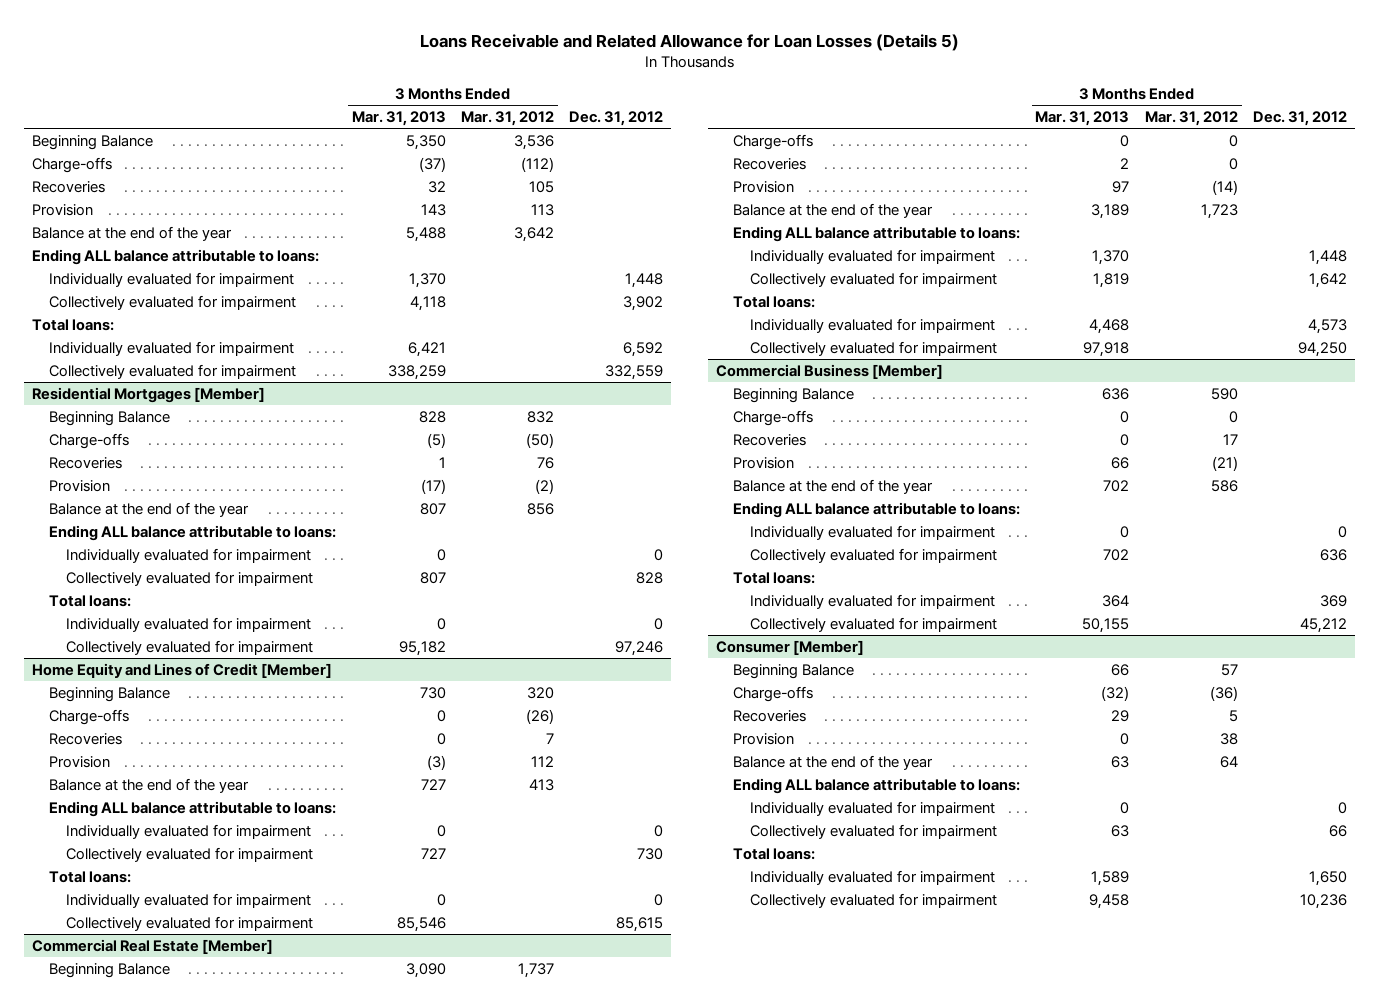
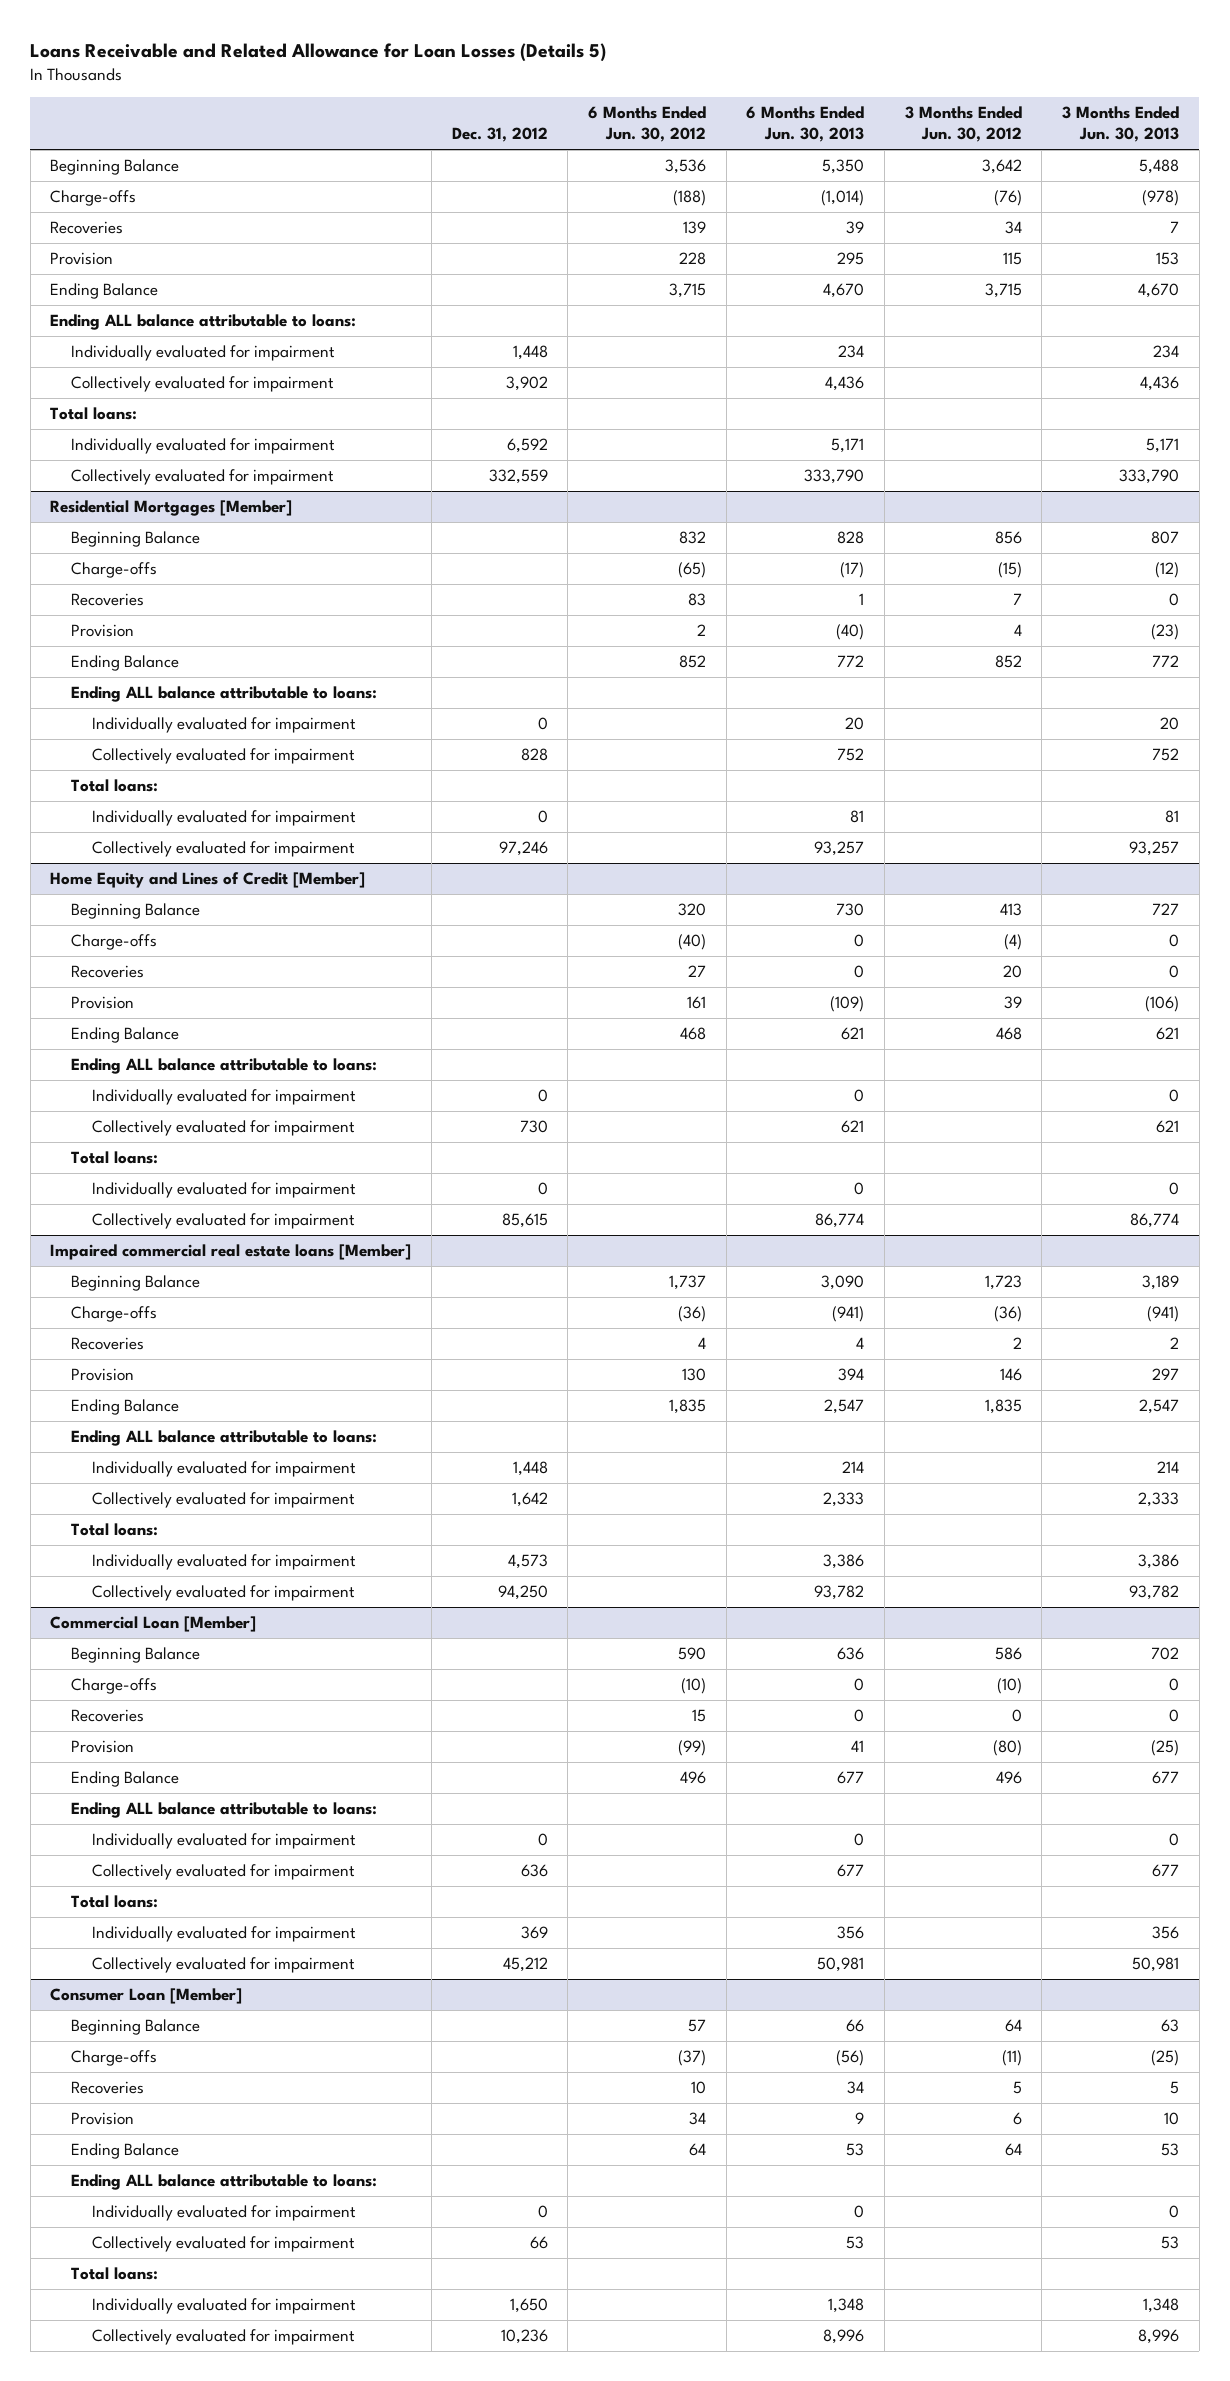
- | 3 Months Ended Mar. 31, 2013 | 3 Months Ended Mar. 31, 2012 | Dec. 31, 2012
+ | Dec. 31, 2012 | 6 Months Ended Jun. 30, 2012 | 6 Months Ended Jun. 30, 2013 | 3 Months Ended Jun. 30, 2012 | 3 Months Ended Jun. 30, 2013
- Balance at the end of the year | 5,488 | 3,642 |
+ Ending Balance | | 3,715 | 4,670 | 3,715 | 4,670
@ Residential Mortgages [Member]
- Balance at the end of the year | 807 | 856 |
+ Ending Balance | | 852 | 772 | 852 | 772
@ Home Equity and Lines of Credit [Member]
- Balance at the end of the year | 727 | 413 |
+ Ending Balance | | 468 | 621 | 468 | 621
- Commercial Real Estate [Member]
+ Impaired commercial real estate loans [Member]
- Balance at the end of the year | 3,189 | 1,723 |
+ Ending Balance | | 1,835 | 2,547 | 1,835 | 2,547
- Commercial Business [Member]
+ Commercial Loan [Member]
- Balance at the end of the year | 702 | 586 |
+ Ending Balance | | 496 | 677 | 496 | 677
- Consumer [Member]
+ Consumer Loan [Member]
- Balance at the end of the year | 63 | 64 |
+ Ending Balance | | 64 | 53 | 64 | 53

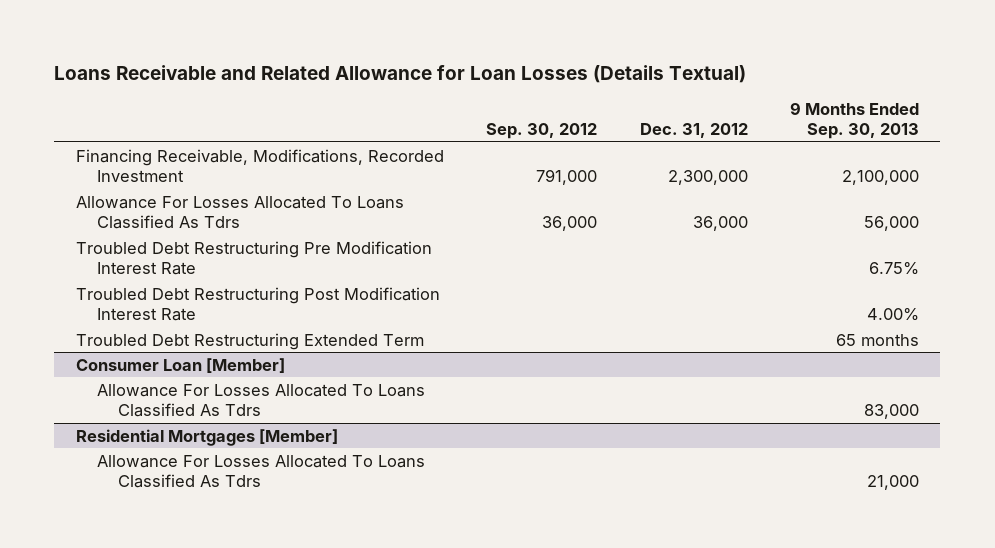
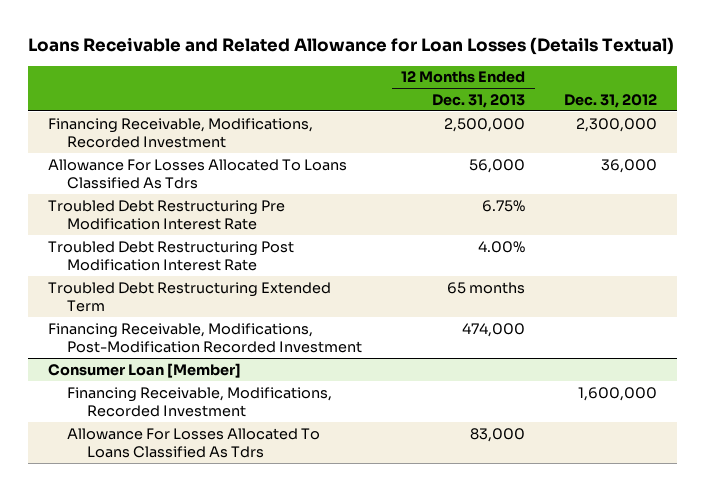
- | Sep. 30, 2012 | Dec. 31, 2012 | 9 Months Ended Sep. 30, 2013
+ | 12 Months Ended Dec. 31, 2013 | Dec. 31, 2012
+ Financing Receivable, Modifications, Post-Modification Recorded Investment | 474,000 |
@ Consumer Loan [Member]
+ Financing Receivable, Modifications, Recorded Investment | | 1,600,000
- Residential Mortgages [Member]
- Allowance For Losses Allocated To Loans Classified As Tdrs | | | 21,000

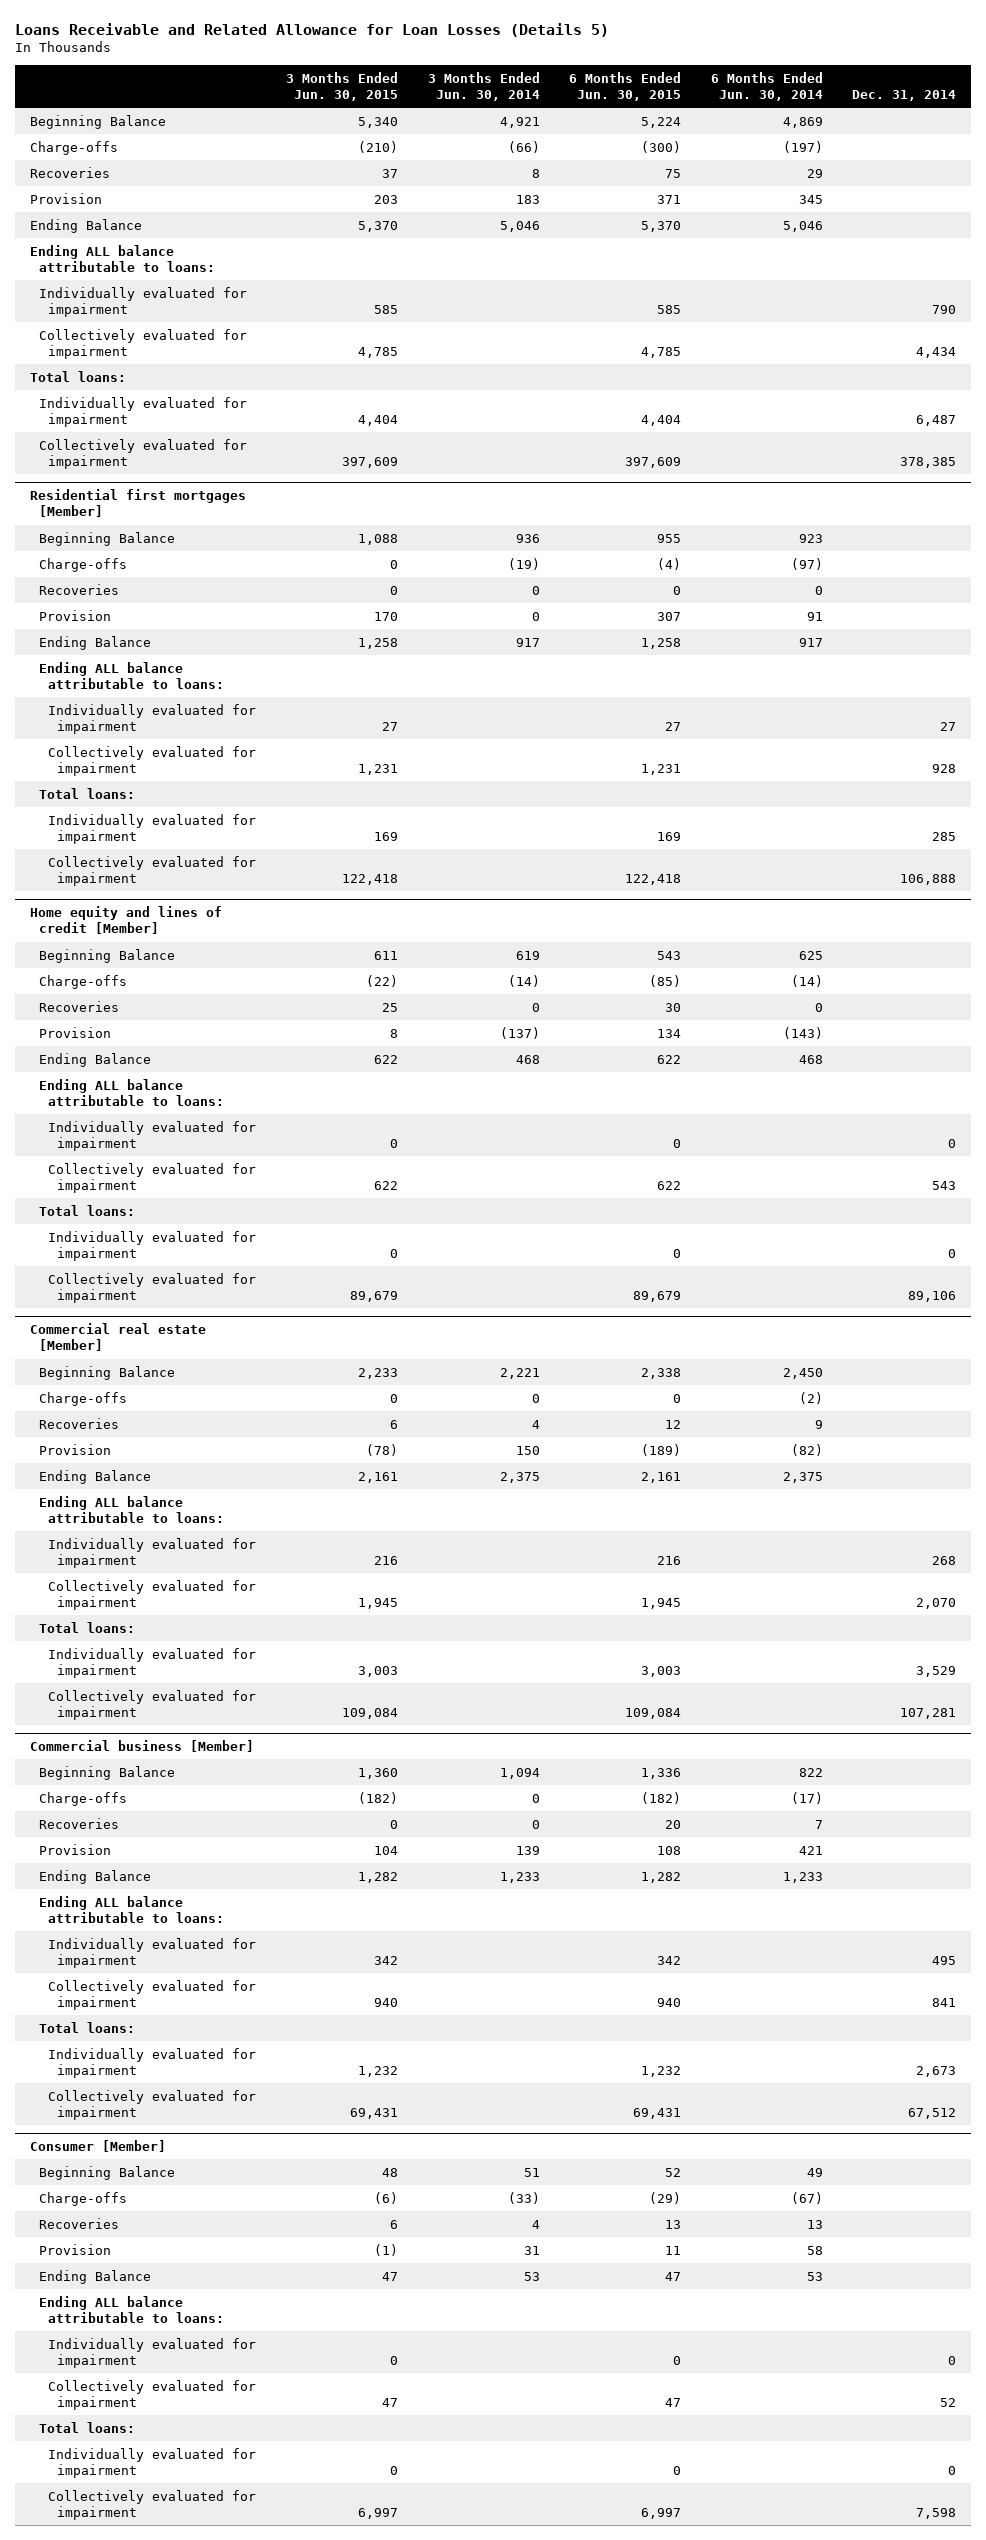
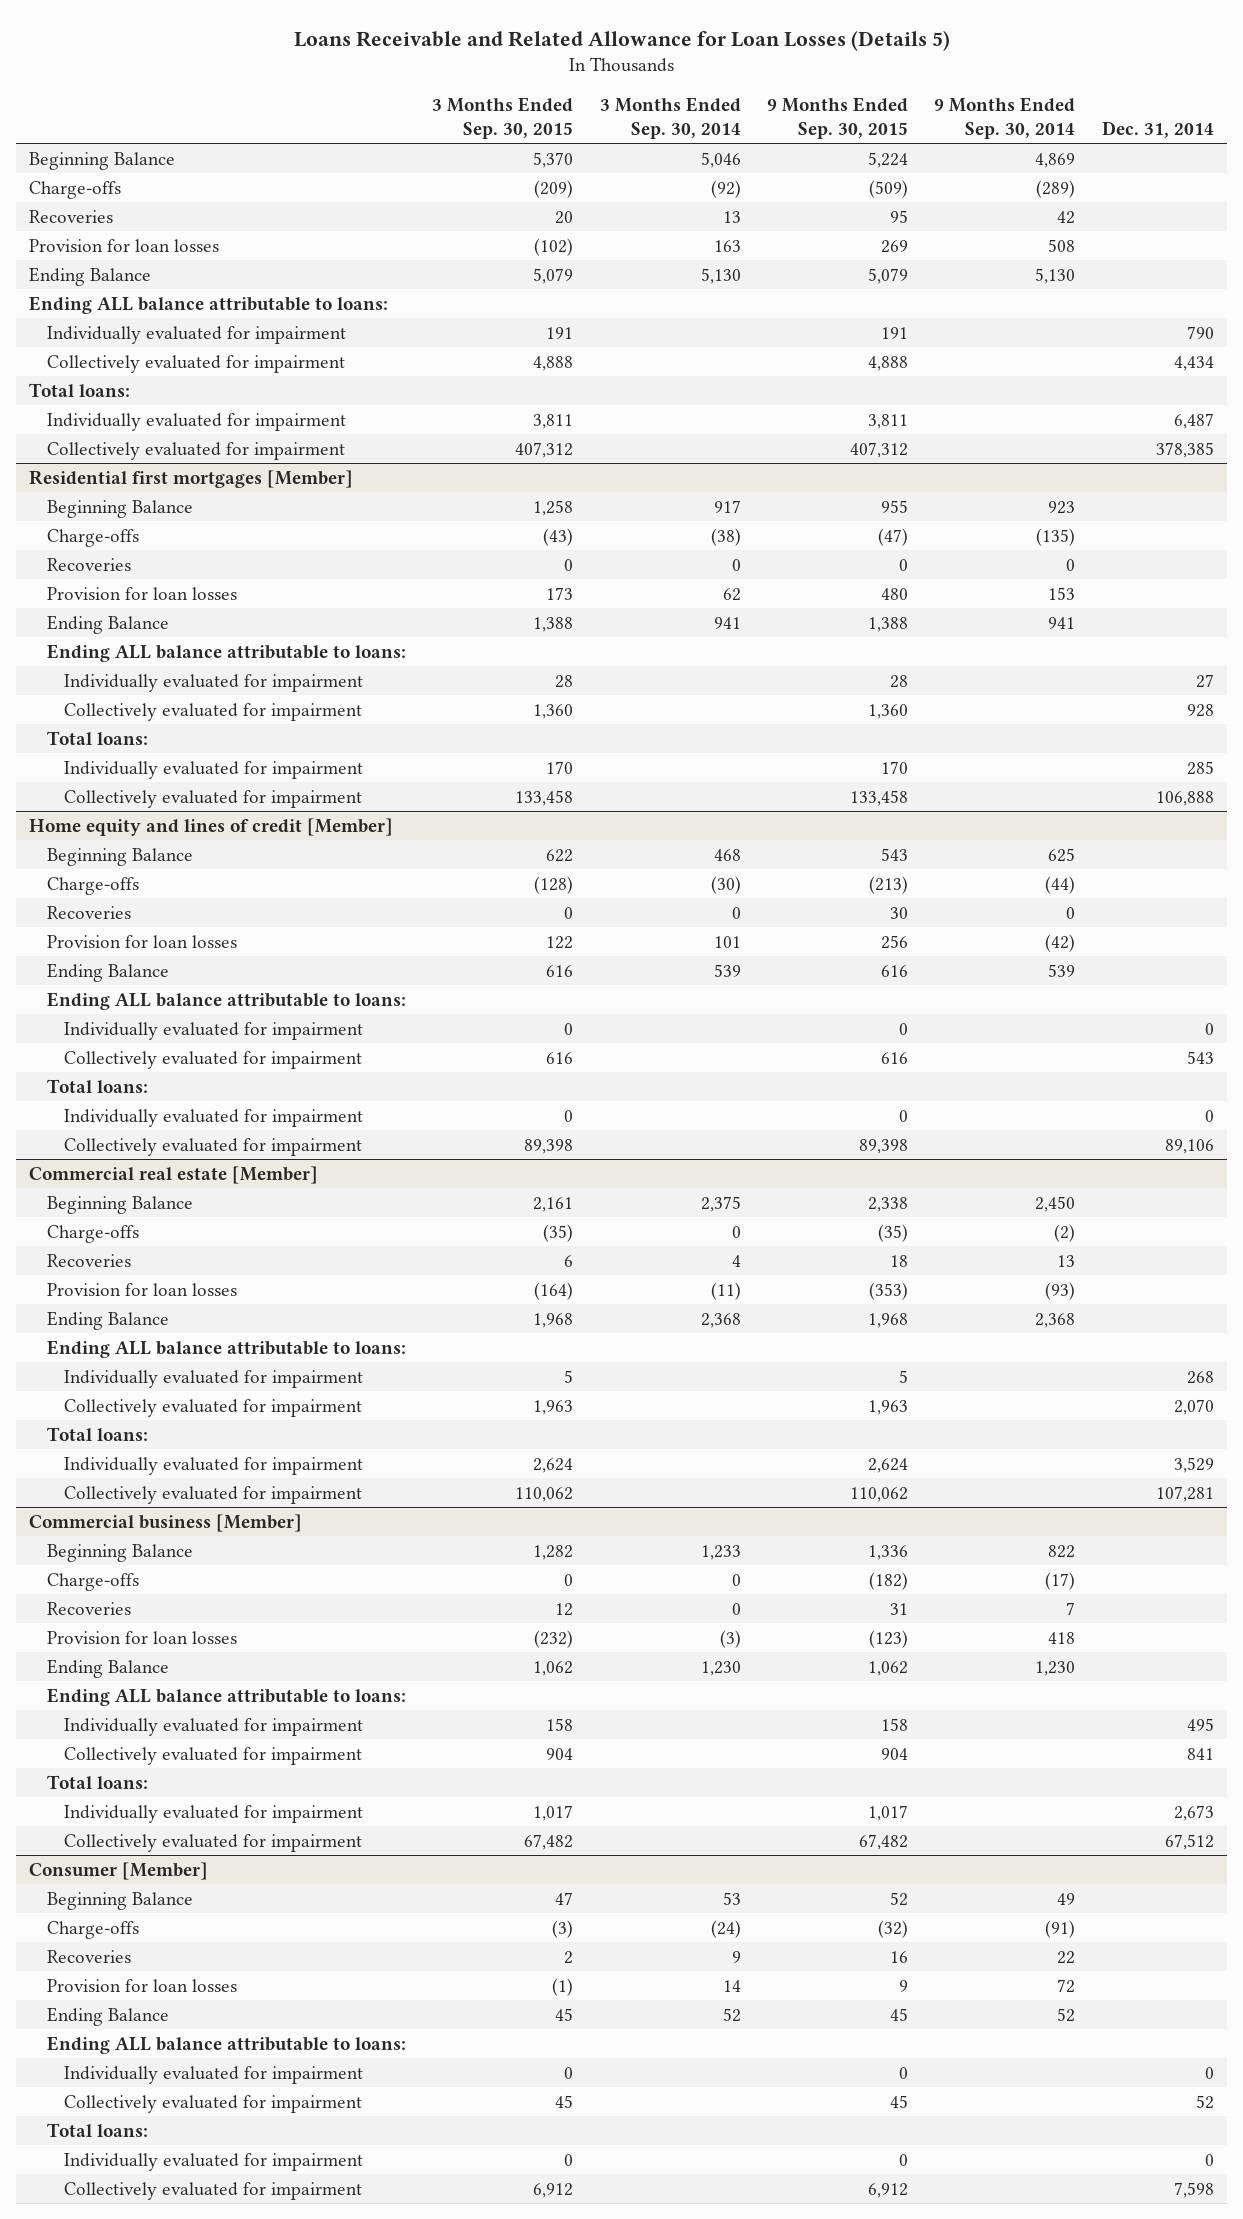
- | 3 Months Ended Jun. 30, 2015 | 3 Months Ended Jun. 30, 2014 | 6 Months Ended Jun. 30, 2015 | 6 Months Ended Jun. 30, 2014 | Dec. 31, 2014
+ | 3 Months Ended Sep. 30, 2015 | 3 Months Ended Sep. 30, 2014 | 9 Months Ended Sep. 30, 2015 | 9 Months Ended Sep. 30, 2014 | Dec. 31, 2014
- Provision | 203 | 183 | 371 | 345 |
+ Provision for loan losses | (102) | 163 | 269 | 508 |
@ Residential first mortgages [Member]
- Provision | 170 | 0 | 307 | 91 |
+ Provision for loan losses | 173 | 62 | 480 | 153 |
@ Home equity and lines of credit [Member]
- Provision | 8 | (137) | 134 | (143) |
+ Provision for loan losses | 122 | 101 | 256 | (42) |
@ Commercial real estate [Member]
- Provision | (78) | 150 | (189) | (82) |
+ Provision for loan losses | (164) | (11) | (353) | (93) |
@ Commercial business [Member]
- Provision | 104 | 139 | 108 | 421 |
+ Provision for loan losses | (232) | (3) | (123) | 418 |
@ Consumer [Member]
- Provision | (1) | 31 | 11 | 58 |
+ Provision for loan losses | (1) | 14 | 9 | 72 |

